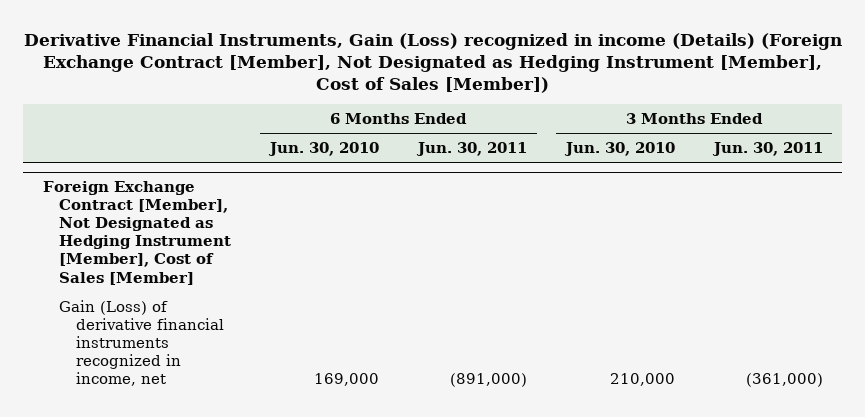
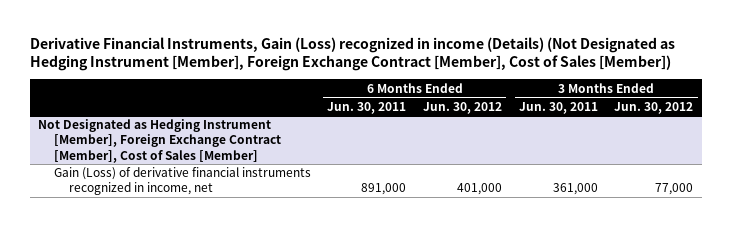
- Derivative Financial Instruments, Gain (Loss) recognized in income (Details) (Foreign Exchange Contract [Member], Not Designated as Hedging Instrument [Member], Cost of Sales [Member])
+ Derivative Financial Instruments, Gain (Loss) recognized in income (Details) (Not Designated as Hedging Instrument [Member], Foreign Exchange Contract [Member], Cost of Sales [Member])
- | 6 Months Ended Jun. 30, 2010 | 6 Months Ended Jun. 30, 2011 | 3 Months Ended Jun. 30, 2010 | 3 Months Ended Jun. 30, 2011
+ | 6 Months Ended Jun. 30, 2011 | 6 Months Ended Jun. 30, 2012 | 3 Months Ended Jun. 30, 2011 | 3 Months Ended Jun. 30, 2012
- Foreign Exchange Contract [Member], Not Designated as Hedging Instrument [Member], Cost of Sales [Member]
- Gain (Loss) of derivative financial instruments recognized in income, net | 169,000 | (891,000) | 210,000 | (361,000)
+ Not Designated as Hedging Instrument [Member], Foreign Exchange Contract [Member], Cost of Sales [Member]
+ Gain (Loss) of derivative financial instruments recognized in income, net | 891,000 | 401,000 | 361,000 | 77,000

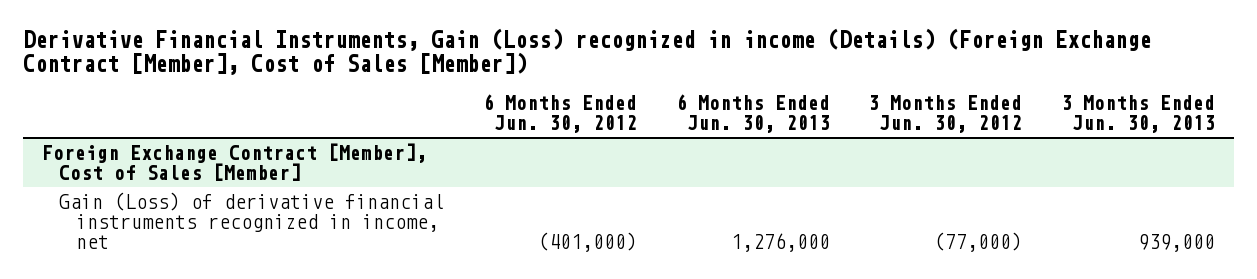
- Derivative Financial Instruments, Gain (Loss) recognized in income (Details) (Not Designated as Hedging Instrument [Member], Foreign Exchange Contract [Member], Cost of Sales [Member])
+ Derivative Financial Instruments, Gain (Loss) recognized in income (Details) (Foreign Exchange Contract [Member], Cost of Sales [Member])
- | 6 Months Ended Jun. 30, 2011 | 6 Months Ended Jun. 30, 2012 | 3 Months Ended Jun. 30, 2011 | 3 Months Ended Jun. 30, 2012
+ | 6 Months Ended Jun. 30, 2012 | 6 Months Ended Jun. 30, 2013 | 3 Months Ended Jun. 30, 2012 | 3 Months Ended Jun. 30, 2013
- Not Designated as Hedging Instrument [Member], Foreign Exchange Contract [Member], Cost of Sales [Member]
- Gain (Loss) of derivative financial instruments recognized in income, net | 891,000 | 401,000 | 361,000 | 77,000
+ Foreign Exchange Contract [Member], Cost of Sales [Member]
+ Gain (Loss) of derivative financial instruments recognized in income, net | (401,000) | 1,276,000 | (77,000) | 939,000

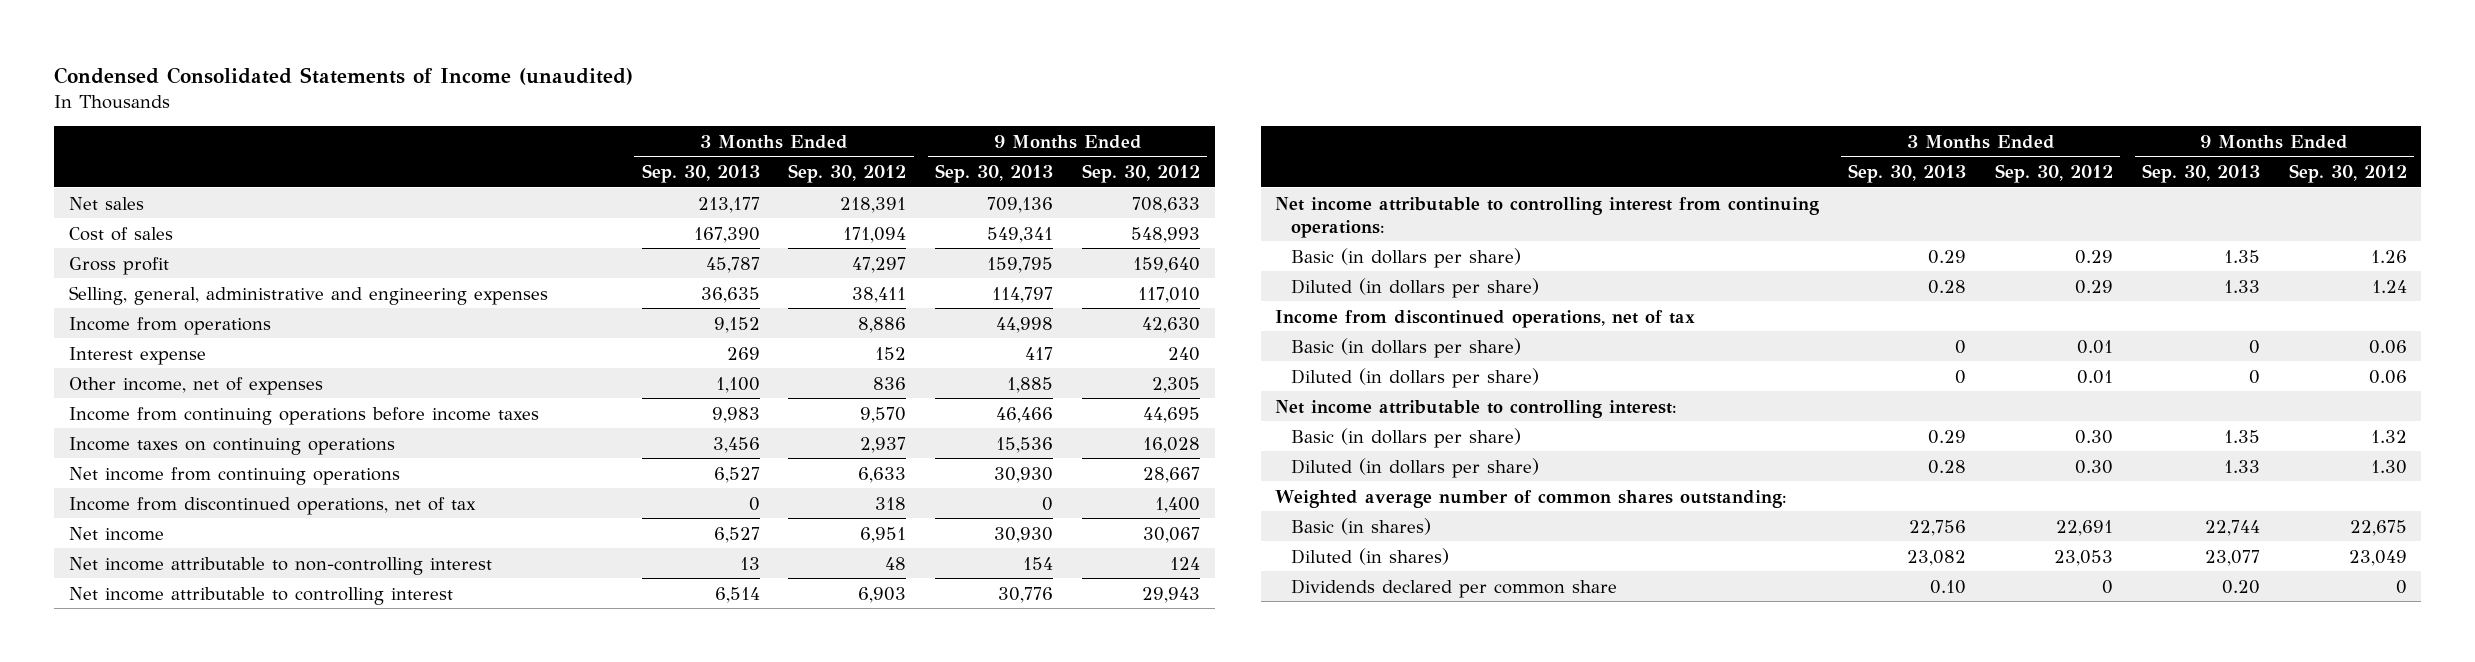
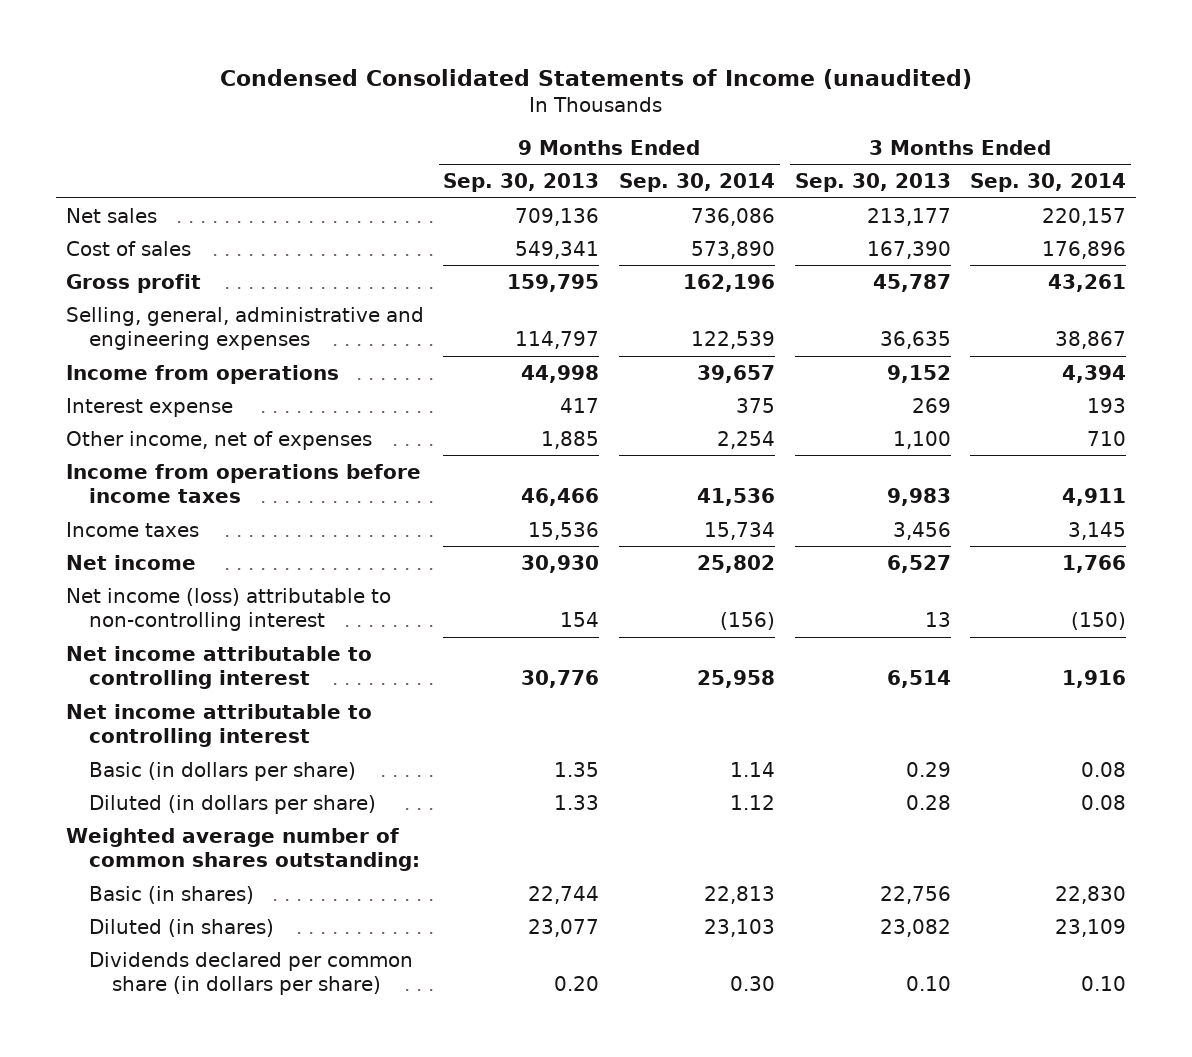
- | 3 Months Ended Sep. 30, 2013 | 3 Months Ended Sep. 30, 2012 | 9 Months Ended Sep. 30, 2013 | 9 Months Ended Sep. 30, 2012
+ | 9 Months Ended Sep. 30, 2013 | 9 Months Ended Sep. 30, 2014 | 3 Months Ended Sep. 30, 2013 | 3 Months Ended Sep. 30, 2014
- Income from continuing operations before income taxes | 9,983 | 9,570 | 46,466 | 44,695
- Income taxes on continuing operations | 3,456 | 2,937 | 15,536 | 16,028
- Net income from continuing operations | 6,527 | 6,633 | 30,930 | 28,667
- Income from discontinued operations, net of tax | 0 | 318 | 0 | 1,400
+ Income from operations before income taxes | 46,466 | 41,536 | 9,983 | 4,911
+ Income taxes | 15,536 | 15,734 | 3,456 | 3,145
- Net income attributable to non-controlling interest | 13 | 48 | 154 | 124
+ Net income (loss) attributable to non-controlling interest | 154 | (156) | 13 | (150)
- Net income attributable to controlling interest from continuing operations:
- Basic (in dollars per share) | 0.29 | 0.29 | 1.35 | 1.26
- Diluted (in dollars per share) | 0.28 | 0.29 | 1.33 | 1.24
- Income from discontinued operations, net of tax
- Basic (in dollars per share) | 0 | 0.01 | 0 | 0.06
- Diluted (in dollars per share) | 0 | 0.01 | 0 | 0.06
- Net income attributable to controlling interest:
+ Net income attributable to controlling interest
- Dividends declared per common share | 0.10 | 0 | 0.20 | 0
+ Dividends declared per common share (in dollars per share) | 0.20 | 0.30 | 0.10 | 0.10

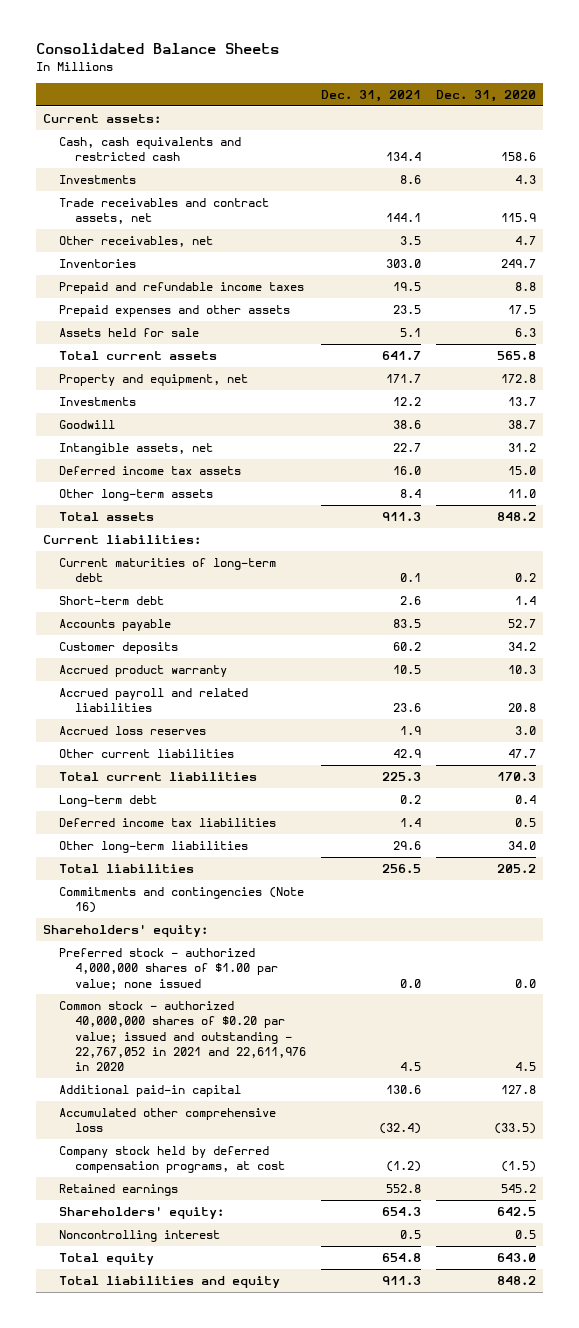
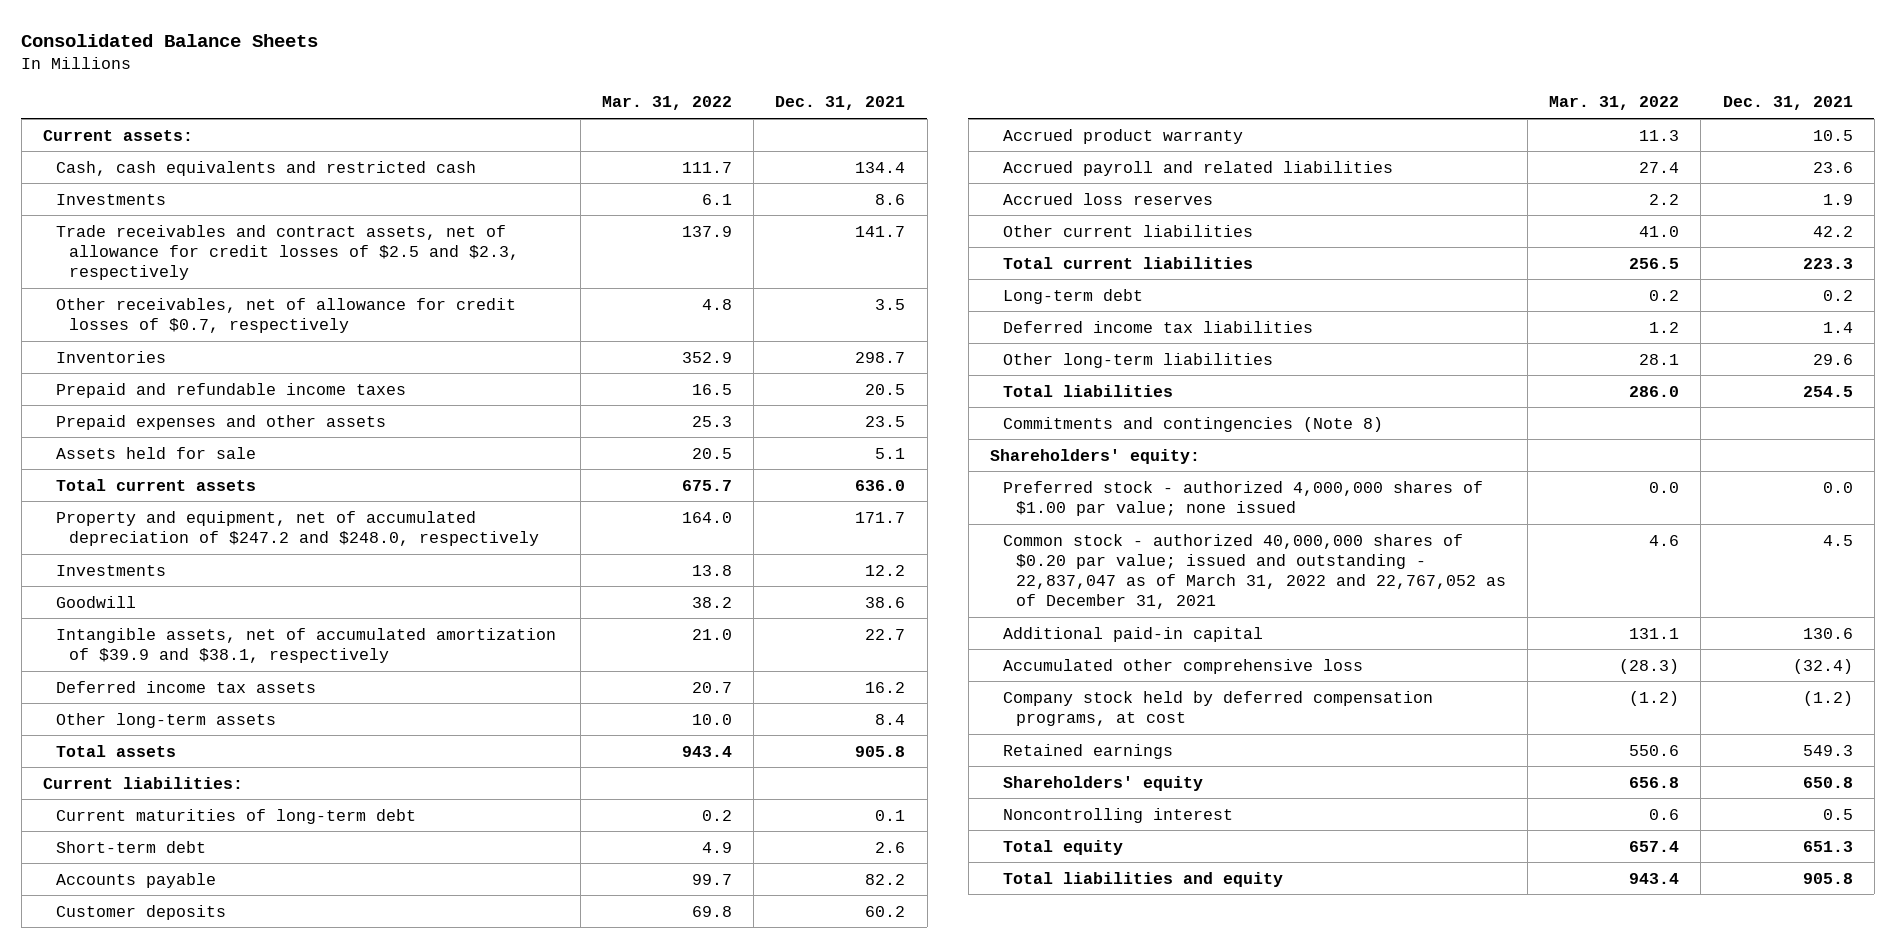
- | Dec. 31, 2021 | Dec. 31, 2020
+ | Mar. 31, 2022 | Dec. 31, 2021
- Trade receivables and contract assets, net | 144.1 | 115.9
- Other receivables, net | 3.5 | 4.7
- Inventories | 303.0 | 249.7
- Prepaid and refundable income taxes | 19.5 | 8.8
+ Trade receivables and contract assets, net of allowance for credit losses of $2.5 and $2.3, respectively | 137.9 | 141.7
+ Other receivables, net of allowance for credit losses of $0.7, respectively | 4.8 | 3.5
+ Inventories | 352.9 | 298.7
+ Prepaid and refundable income taxes | 16.5 | 20.5
- Total current assets | 641.7 | 565.8
- Property and equipment, net | 171.7 | 172.8
+ Total current assets | 675.7 | 636.0
+ Property and equipment, net of accumulated depreciation of $247.2 and $248.0, respectively | 164.0 | 171.7
- Intangible assets, net | 22.7 | 31.2
- Deferred income tax assets | 16.0 | 15.0
+ Intangible assets, net of accumulated amortization of $39.9 and $38.1, respectively | 21.0 | 22.7
+ Deferred income tax assets | 20.7 | 16.2
- Total assets | 911.3 | 848.2
+ Total assets | 943.4 | 905.8
- Accounts payable | 83.5 | 52.7
+ Accounts payable | 99.7 | 82.2
- Other current liabilities | 42.9 | 47.7
- Total current liabilities | 225.3 | 170.3
+ Other current liabilities | 41.0 | 42.2
+ Total current liabilities | 256.5 | 223.3
- Total liabilities | 256.5 | 205.2
- Commitments and contingencies (Note 16)
+ Total liabilities | 286.0 | 254.5
+ Commitments and contingencies (Note 8)
- Common stock - authorized 40,000,000 shares of $0.20 par value; issued and outstanding - 22,767,052 in 2021 and 22,611,976 in 2020 | 4.5 | 4.5
+ Common stock - authorized 40,000,000 shares of $0.20 par value; issued and outstanding - 22,837,047 as of March 31, 2022 and 22,767,052 as of December 31, 2021 | 4.6 | 4.5
- Retained earnings | 552.8 | 545.2
- Shareholders' equity: | 654.3 | 642.5
+ Retained earnings | 550.6 | 549.3
+ Shareholders' equity | 656.8 | 650.8
- Total equity | 654.8 | 643.0
- Total liabilities and equity | 911.3 | 848.2
+ Total equity | 657.4 | 651.3
+ Total liabilities and equity | 943.4 | 905.8

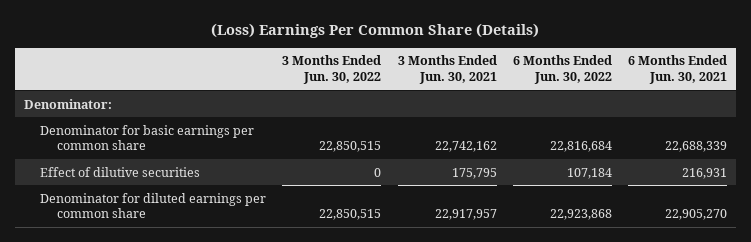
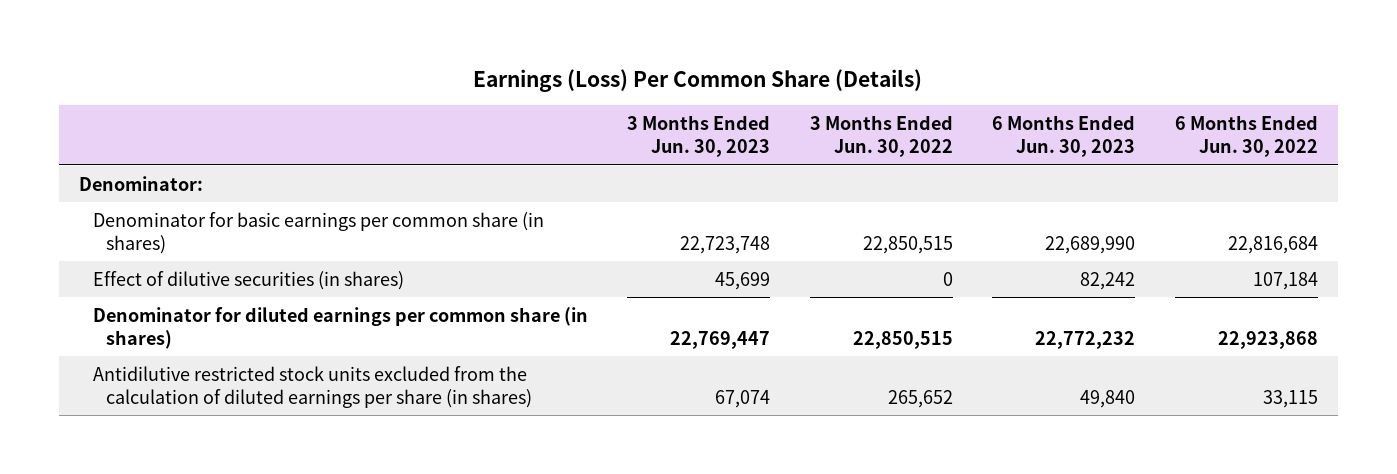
- (Loss) Earnings Per Common Share (Details)
+ Earnings (Loss) Per Common Share (Details)
- | 3 Months Ended Jun. 30, 2022 | 3 Months Ended Jun. 30, 2021 | 6 Months Ended Jun. 30, 2022 | 6 Months Ended Jun. 30, 2021
+ | 3 Months Ended Jun. 30, 2023 | 3 Months Ended Jun. 30, 2022 | 6 Months Ended Jun. 30, 2023 | 6 Months Ended Jun. 30, 2022
- Denominator for basic earnings per common share | 22,850,515 | 22,742,162 | 22,816,684 | 22,688,339
- Effect of dilutive securities | 0 | 175,795 | 107,184 | 216,931
- Denominator for diluted earnings per common share | 22,850,515 | 22,917,957 | 22,923,868 | 22,905,270
+ Denominator for basic earnings per common share (in shares) | 22,723,748 | 22,850,515 | 22,689,990 | 22,816,684
+ Effect of dilutive securities (in shares) | 45,699 | 0 | 82,242 | 107,184
+ Denominator for diluted earnings per common share (in shares) | 22,769,447 | 22,850,515 | 22,772,232 | 22,923,868
+ Antidilutive restricted stock units excluded from the calculation of diluted earnings per share (in shares) | 67,074 | 265,652 | 49,840 | 33,115

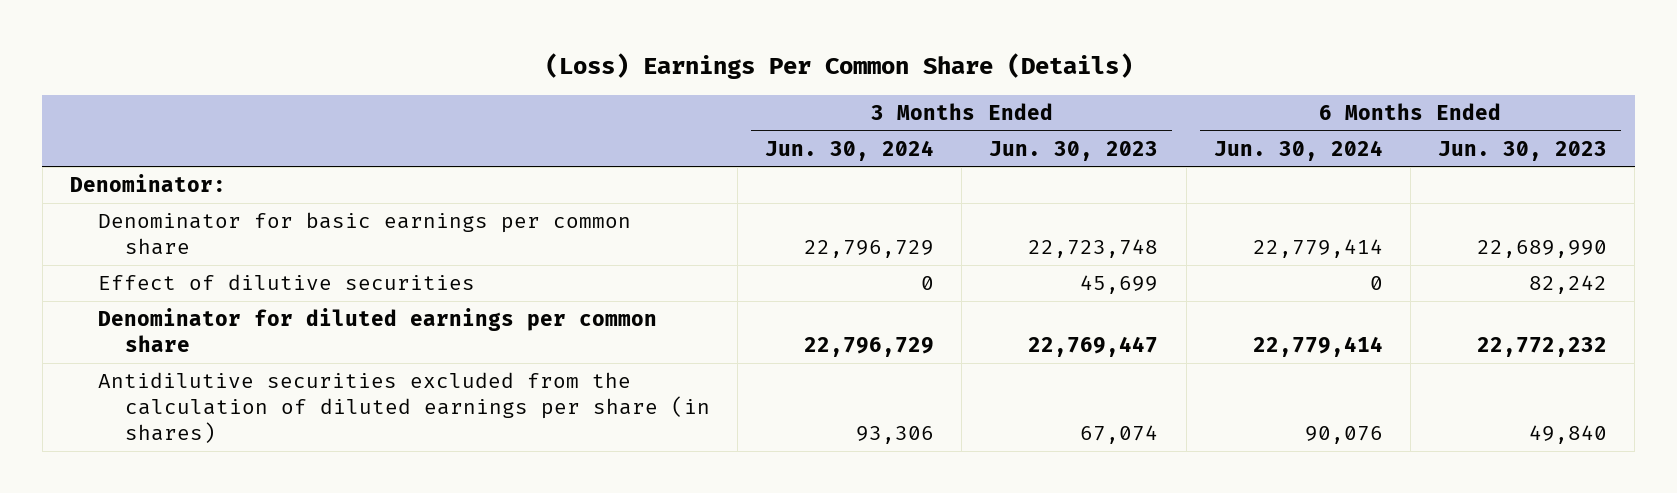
- Earnings (Loss) Per Common Share (Details)
+ (Loss) Earnings Per Common Share (Details)
- | 3 Months Ended Jun. 30, 2023 | 3 Months Ended Jun. 30, 2022 | 6 Months Ended Jun. 30, 2023 | 6 Months Ended Jun. 30, 2022
+ | 3 Months Ended Jun. 30, 2024 | 3 Months Ended Jun. 30, 2023 | 6 Months Ended Jun. 30, 2024 | 6 Months Ended Jun. 30, 2023
- Denominator for basic earnings per common share (in shares) | 22,723,748 | 22,850,515 | 22,689,990 | 22,816,684
- Effect of dilutive securities (in shares) | 45,699 | 0 | 82,242 | 107,184
- Denominator for diluted earnings per common share (in shares) | 22,769,447 | 22,850,515 | 22,772,232 | 22,923,868
- Antidilutive restricted stock units excluded from the calculation of diluted earnings per share (in shares) | 67,074 | 265,652 | 49,840 | 33,115
+ Denominator for basic earnings per common share | 22,796,729 | 22,723,748 | 22,779,414 | 22,689,990
+ Effect of dilutive securities | 0 | 45,699 | 0 | 82,242
+ Denominator for diluted earnings per common share | 22,796,729 | 22,769,447 | 22,779,414 | 22,772,232
+ Antidilutive securities excluded from the calculation of diluted earnings per share (in shares) | 93,306 | 67,074 | 90,076 | 49,840

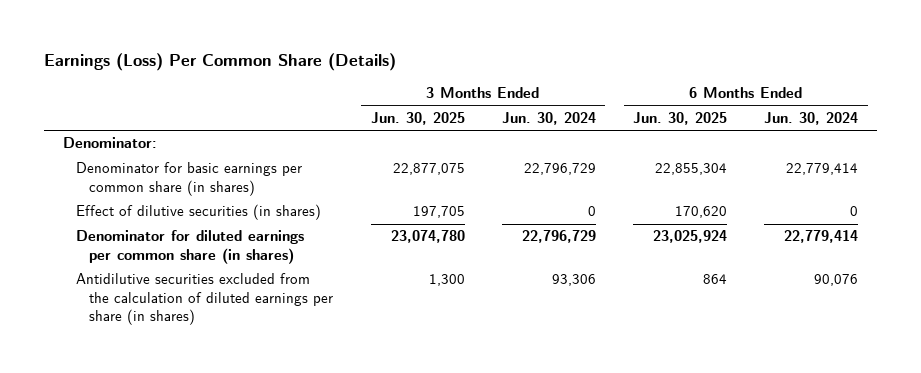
- (Loss) Earnings Per Common Share (Details)
+ Earnings (Loss) Per Common Share (Details)
- | 3 Months Ended Jun. 30, 2024 | 3 Months Ended Jun. 30, 2023 | 6 Months Ended Jun. 30, 2024 | 6 Months Ended Jun. 30, 2023
+ | 3 Months Ended Jun. 30, 2025 | 3 Months Ended Jun. 30, 2024 | 6 Months Ended Jun. 30, 2025 | 6 Months Ended Jun. 30, 2024
- Denominator for basic earnings per common share | 22,796,729 | 22,723,748 | 22,779,414 | 22,689,990
- Effect of dilutive securities | 0 | 45,699 | 0 | 82,242
- Denominator for diluted earnings per common share | 22,796,729 | 22,769,447 | 22,779,414 | 22,772,232
+ Denominator for basic earnings per common share (in shares) | 22,877,075 | 22,796,729 | 22,855,304 | 22,779,414
+ Effect of dilutive securities (in shares) | 197,705 | 0 | 170,620 | 0
+ Denominator for diluted earnings per common share (in shares) | 23,074,780 | 22,796,729 | 23,025,924 | 22,779,414

